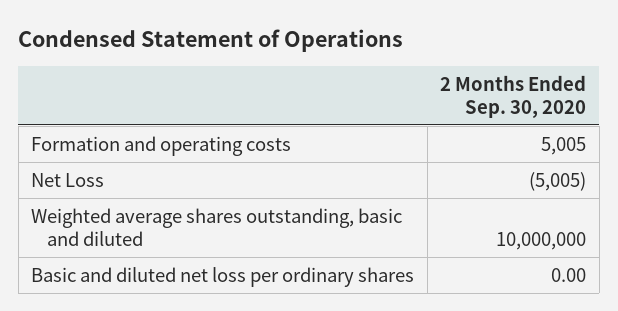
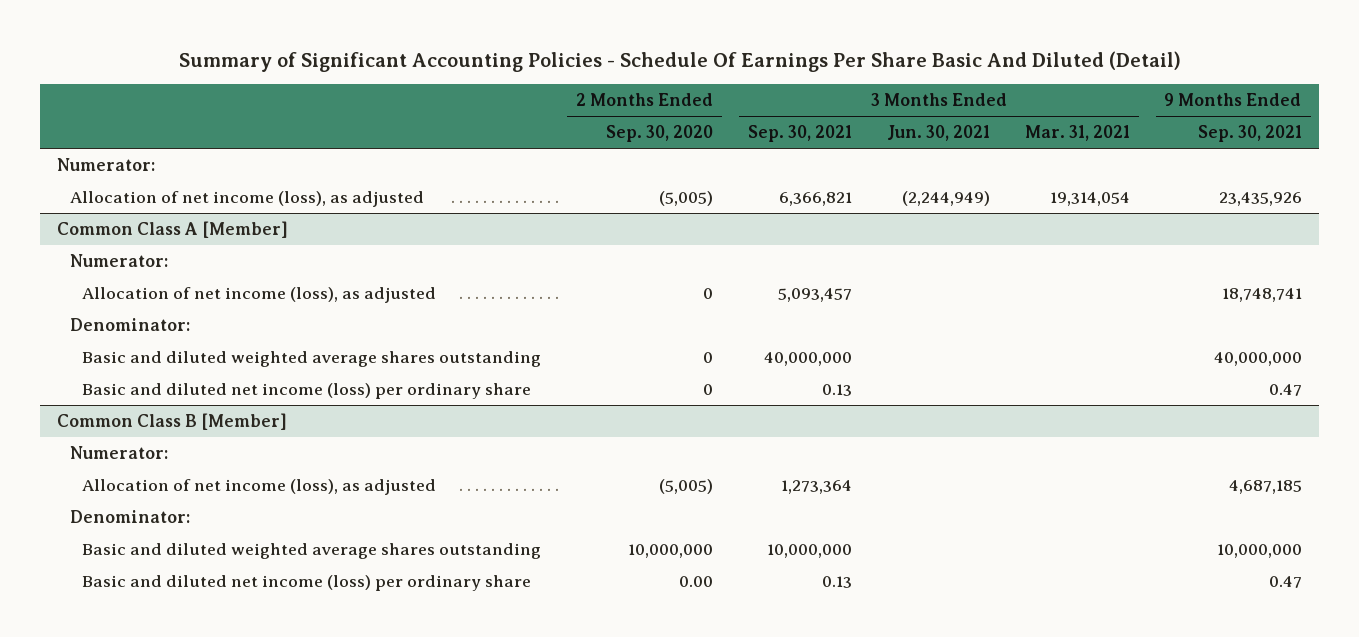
- Condensed Statement of Operations
+ Summary of Significant Accounting Policies - Schedule Of Earnings Per Share Basic And Diluted (Detail)
- | 2 Months Ended Sep. 30, 2020
+ | 2 Months Ended Sep. 30, 2020 | 3 Months Ended Sep. 30, 2021 | 3 Months Ended Jun. 30, 2021 | 3 Months Ended Mar. 31, 2021 | 9 Months Ended Sep. 30, 2021
- Formation and operating costs | 5,005
- Net Loss | (5,005)
- Weighted average shares outstanding, basic and diluted | 10,000,000
- Basic and diluted net loss per ordinary shares | 0.00
+ Numerator:
+ Allocation of net income (loss), as adjusted | (5,005) | 6,366,821 | (2,244,949) | 19,314,054 | 23,435,926
+ Common Class A [Member]
+ Numerator:
+ Allocation of net income (loss), as adjusted | 0 | 5,093,457 | | | 18,748,741
+ Denominator:
+ Basic and diluted weighted average shares outstanding | 0 | 40,000,000 | | | 40,000,000
+ Basic and diluted net income (loss) per ordinary share | 0 | 0.13 | | | 0.47
+ Common Class B [Member]
+ Numerator:
+ Allocation of net income (loss), as adjusted | (5,005) | 1,273,364 | | | 4,687,185
+ Denominator:
+ Basic and diluted weighted average shares outstanding | 10,000,000 | 10,000,000 | | | 10,000,000
+ Basic and diluted net income (loss) per ordinary share | 0.00 | 0.13 | | | 0.47

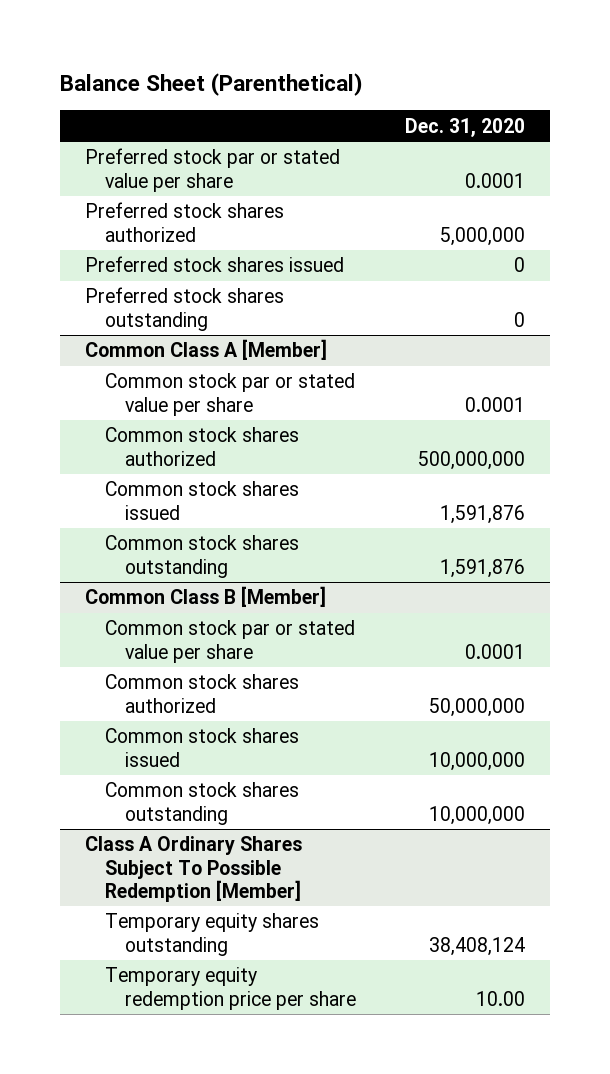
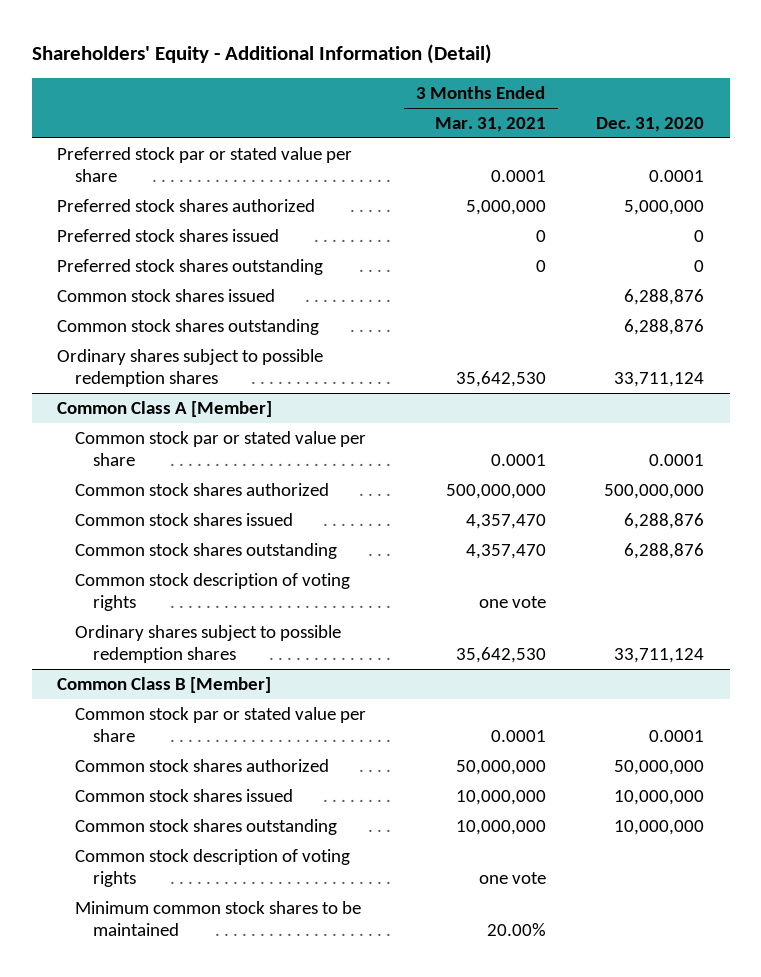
- Balance Sheet (Parenthetical)
+ Shareholders' Equity - Additional Information (Detail)
- | Dec. 31, 2020
+ | 3 Months Ended Mar. 31, 2021 | Dec. 31, 2020
+ Common stock shares issued | | 6,288,876
+ Common stock shares outstanding | | 6,288,876
+ Ordinary shares subject to possible redemption shares | 35,642,530 | 33,711,124
@ Common Class A [Member]
- Common stock shares issued | 1,591,876
- Common stock shares outstanding | 1,591,876
+ Common stock shares issued | 4,357,470 | 6,288,876
+ Common stock shares outstanding | 4,357,470 | 6,288,876
+ Common stock description of voting rights | one vote |
+ Ordinary shares subject to possible redemption shares | 35,642,530 | 33,711,124
- Class A Ordinary Shares Subject To Possible Redemption [Member]
- Temporary equity shares outstanding | 38,408,124
- Temporary equity redemption price per share | 10.00
@ Common Class B [Member]
+ Common stock description of voting rights | one vote |
+ Minimum common stock shares to be maintained | 20.00% |

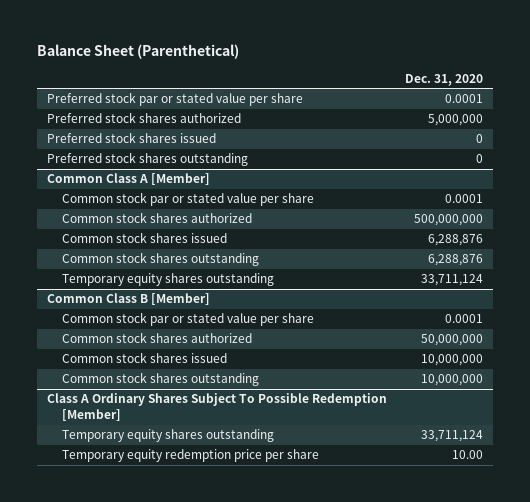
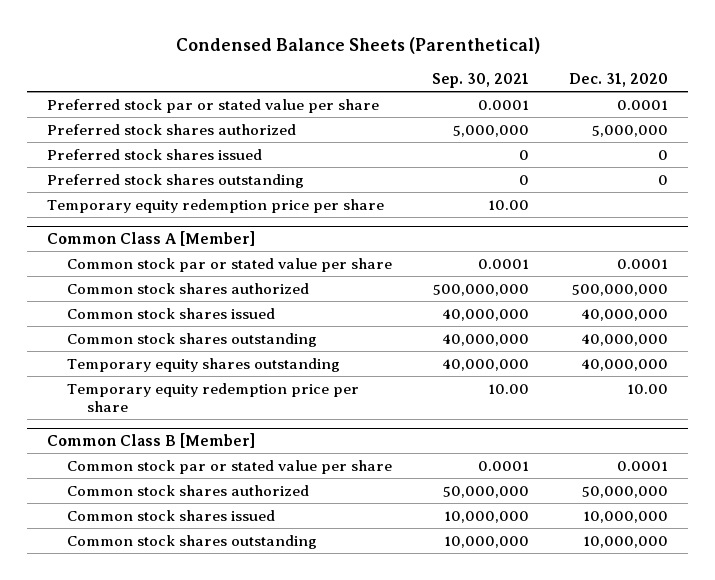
- Balance Sheet (Parenthetical)
+ Condensed Balance Sheets (Parenthetical)
- | Dec. 31, 2020
+ | Sep. 30, 2021 | Dec. 31, 2020
+ Temporary equity redemption price per share | 10.00 |
@ Common Class A [Member]
- Common stock shares issued | 6,288,876
- Common stock shares outstanding | 6,288,876
- Temporary equity shares outstanding | 33,711,124
+ Common stock shares issued | 40,000,000 | 40,000,000
+ Common stock shares outstanding | 40,000,000 | 40,000,000
+ Temporary equity shares outstanding | 40,000,000 | 40,000,000
+ Temporary equity redemption price per share | 10.00 | 10.00
- Class A Ordinary Shares Subject To Possible Redemption [Member]
- Temporary equity shares outstanding | 33,711,124
- Temporary equity redemption price per share | 10.00

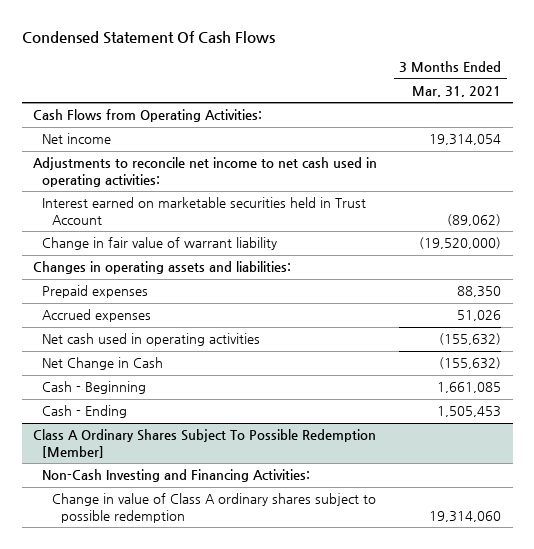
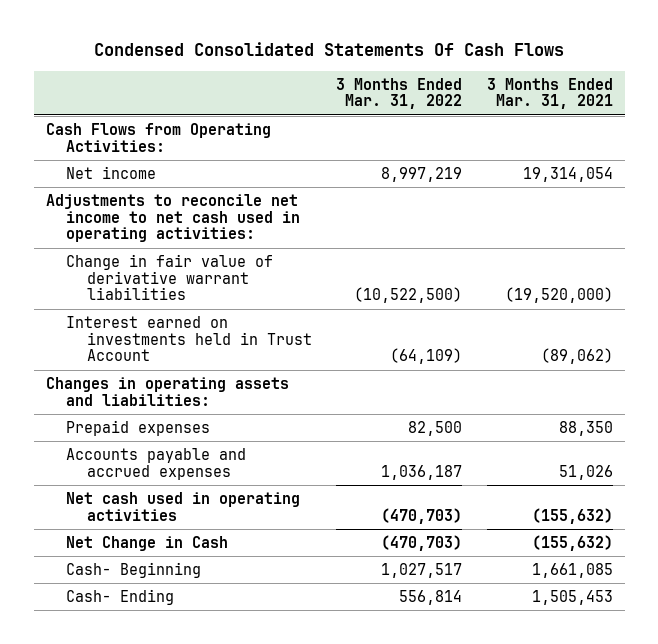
- Condensed Statement Of Cash Flows
+ Condensed Consolidated Statements Of Cash Flows
- | 3 Months Ended Mar. 31, 2021
+ | 3 Months Ended Mar. 31, 2022 | 3 Months Ended Mar. 31, 2021
- Interest earned on marketable securities held in Trust Account | (89,062)
- Change in fair value of warrant liability | (19,520,000)
+ Change in fair value of derivative warrant liabilities | (10,522,500) | (19,520,000)
+ Interest earned on investments held in Trust Account | (64,109) | (89,062)
- Accrued expenses | 51,026
+ Accounts payable and accrued expenses | 1,036,187 | 51,026
- Cash - Beginning | 1,661,085
- Cash - Ending | 1,505,453
- Class A Ordinary Shares Subject To Possible Redemption [Member]
- Non-Cash Investing and Financing Activities:
- Change in value of Class A ordinary shares subject to possible redemption | 19,314,060
+ Cash- Beginning | 1,027,517 | 1,661,085
+ Cash- Ending | 556,814 | 1,505,453

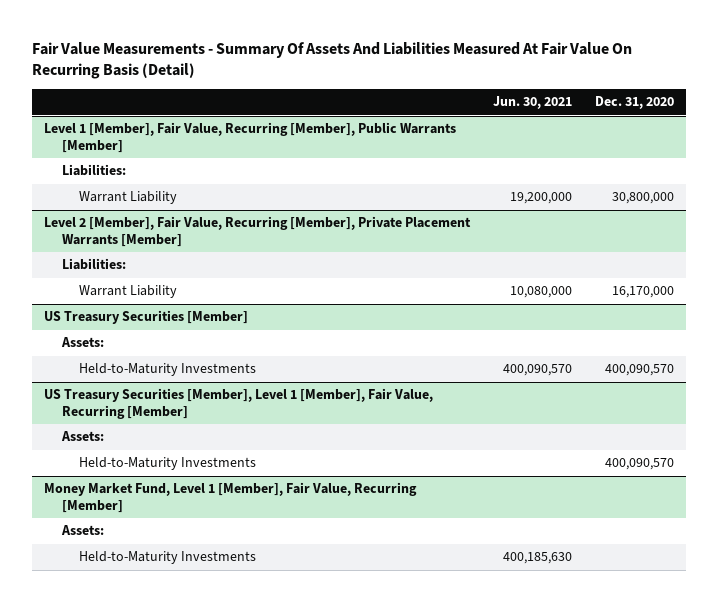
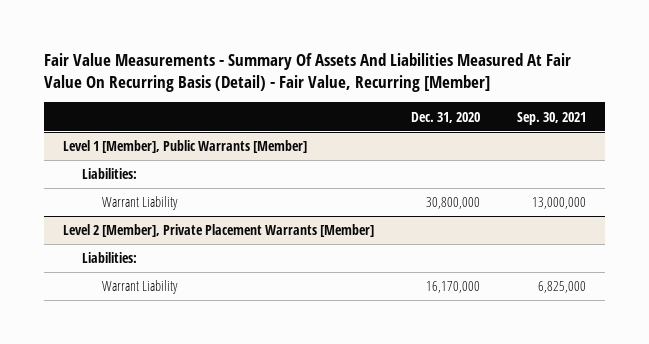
- Fair Value Measurements - Summary Of Assets And Liabilities Measured At Fair Value On Recurring Basis (Detail)
+ Fair Value Measurements - Summary Of Assets And Liabilities Measured At Fair Value On Recurring Basis (Detail) - Fair Value, Recurring [Member]
- | Jun. 30, 2021 | Dec. 31, 2020
+ | Dec. 31, 2020 | Sep. 30, 2021
- Level 1 [Member], Fair Value, Recurring [Member], Public Warrants [Member]
+ Level 1 [Member], Public Warrants [Member]
- Level 2 [Member], Fair Value, Recurring [Member], Private Placement Warrants [Member]
+ Level 2 [Member], Private Placement Warrants [Member]
- US Treasury Securities [Member]
- Assets:
- Held-to-Maturity Investments | 400,090,570 | 400,090,570
- US Treasury Securities [Member], Level 1 [Member], Fair Value, Recurring [Member]
- Assets:
- Held-to-Maturity Investments | | 400,090,570
- Money Market Fund, Level 1 [Member], Fair Value, Recurring [Member]
- Assets:
- Held-to-Maturity Investments | 400,185,630 |

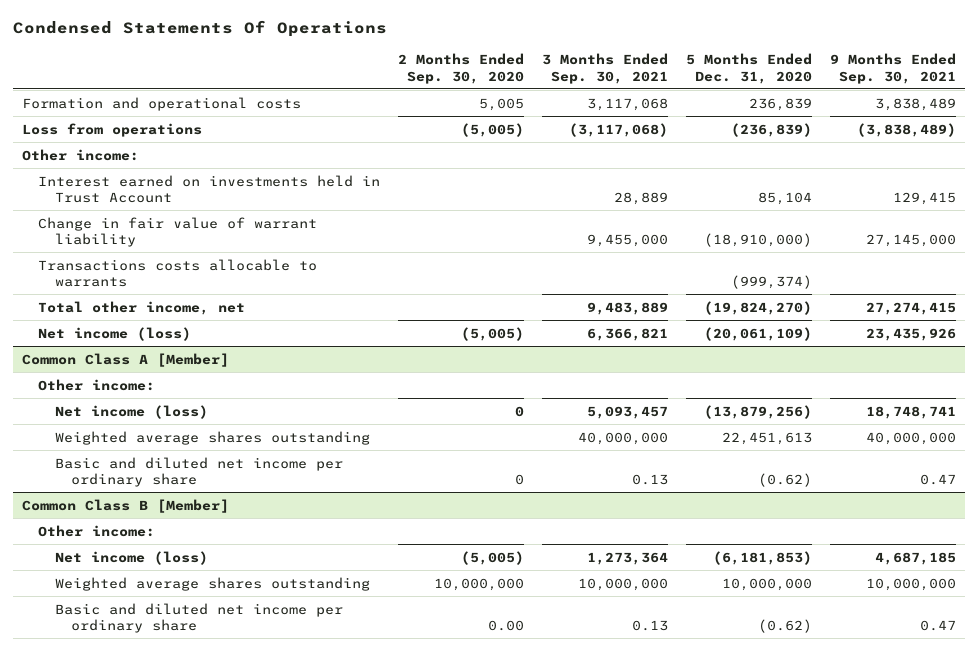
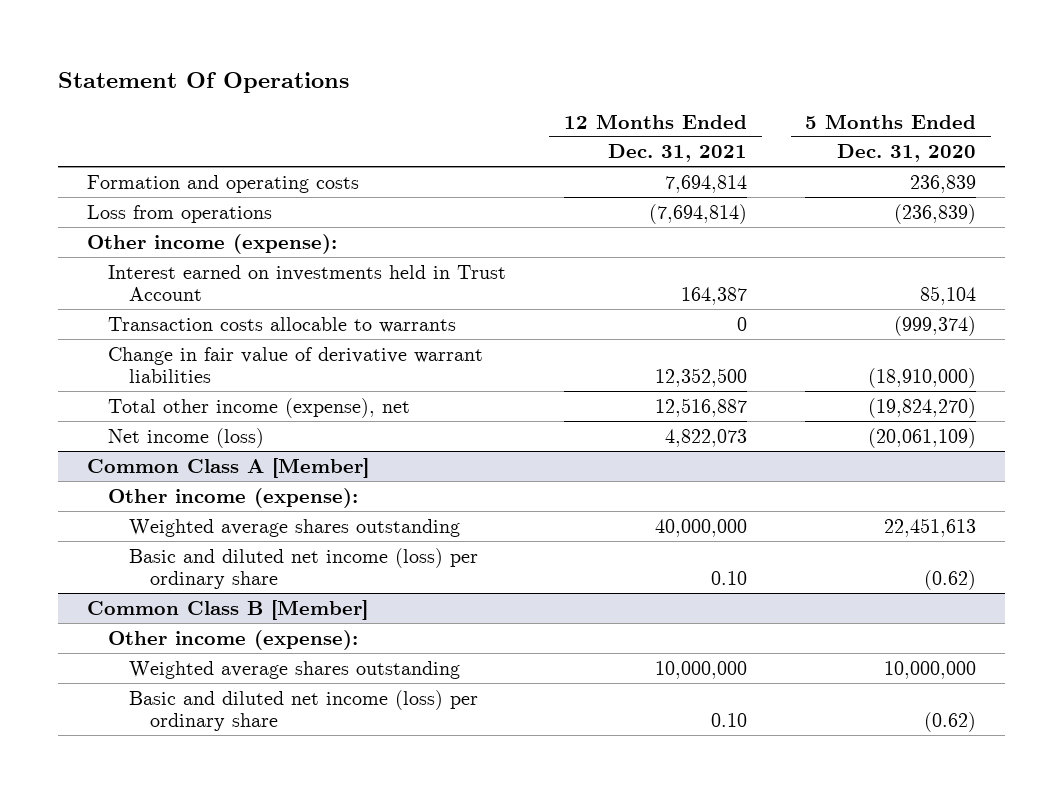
- Condensed Statements Of Operations
+ Statement Of Operations
- | 2 Months Ended Sep. 30, 2020 | 3 Months Ended Sep. 30, 2021 | 5 Months Ended Dec. 31, 2020 | 9 Months Ended Sep. 30, 2021
+ | 12 Months Ended Dec. 31, 2021 | 5 Months Ended Dec. 31, 2020
- Formation and operational costs | 5,005 | 3,117,068 | 236,839 | 3,838,489
+ Formation and operating costs | 7,694,814 | 236,839
- Other income:
+ Other income (expense):
- Change in fair value of warrant liability | | 9,455,000 | (18,910,000) | 27,145,000
- Transactions costs allocable to warrants | | | (999,374) |
- Total other income, net | | 9,483,889 | (19,824,270) | 27,274,415
+ Transaction costs allocable to warrants | 0 | (999,374)
+ Change in fair value of derivative warrant liabilities | 12,352,500 | (18,910,000)
+ Total other income (expense), net | 12,516,887 | (19,824,270)
@ Common Class A [Member]
- Other income:
- Net income (loss) | 0 | 5,093,457 | (13,879,256) | 18,748,741
+ Other income (expense):
- Basic and diluted net income per ordinary share | 0 | 0.13 | (0.62) | 0.47
+ Basic and diluted net income (loss) per ordinary share | 0.10 | (0.62)
@ Common Class B [Member]
- Other income:
- Net income (loss) | (5,005) | 1,273,364 | (6,181,853) | 4,687,185
+ Other income (expense):
- Basic and diluted net income per ordinary share | 0.00 | 0.13 | (0.62) | 0.47
+ Basic and diluted net income (loss) per ordinary share | 0.10 | (0.62)

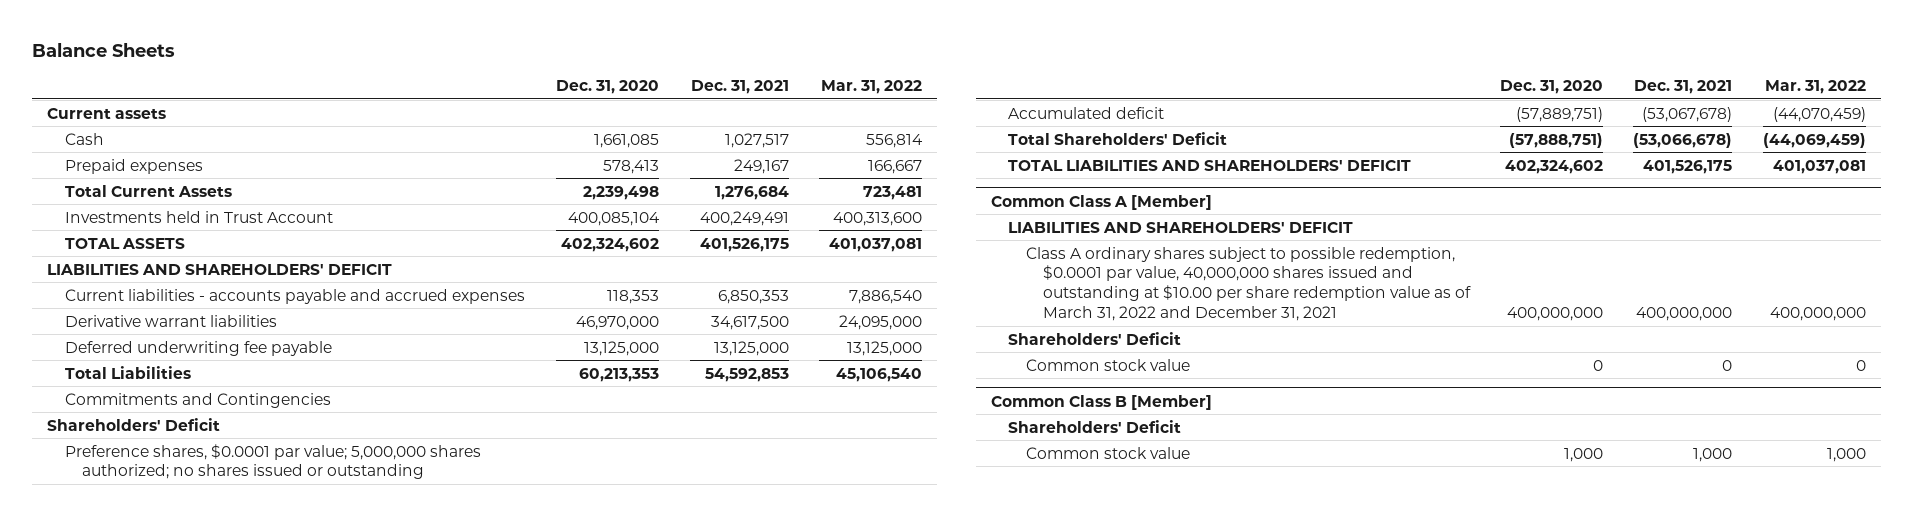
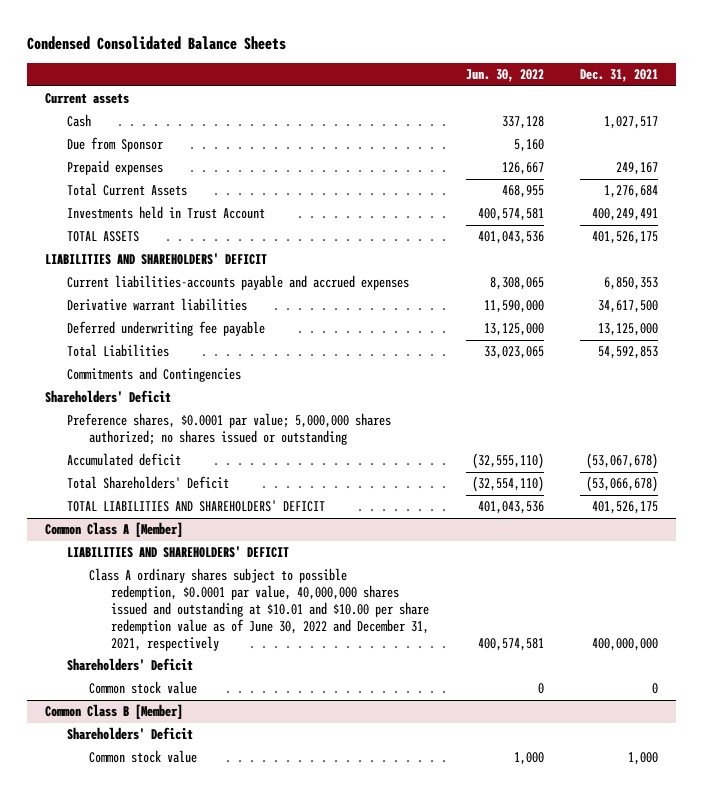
- Balance Sheets
+ Condensed Consolidated Balance Sheets
- | Dec. 31, 2020 | Dec. 31, 2021 | Mar. 31, 2022
+ | Jun. 30, 2022 | Dec. 31, 2021
+ Due from Sponsor | 5,160 |
- Current liabilities - accounts payable and accrued expenses | 118,353 | 6,850,353 | 7,886,540
+ Current liabilities-accounts payable and accrued expenses | 8,308,065 | 6,850,353
@ Common Class A [Member]
- Class A ordinary shares subject to possible redemption, $0.0001 par value, 40,000,000 shares issued and outstanding at $10.00 per share redemption value as of March 31, 2022 and December 31, 2021 | 400,000,000 | 400,000,000 | 400,000,000
+ Class A ordinary shares subject to possible redemption, $0.0001 par value, 40,000,000 shares issued and outstanding at $10.01 and $10.00 per share redemption value as of June 30, 2022 and December 31, 2021, respectively | 400,574,581 | 400,000,000

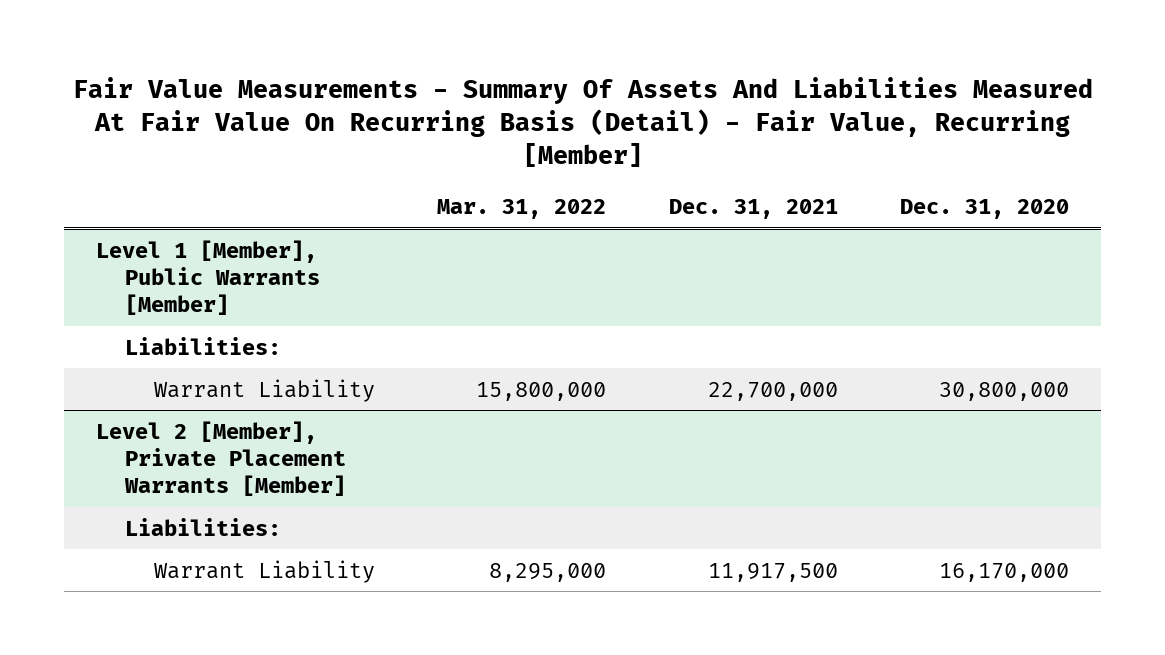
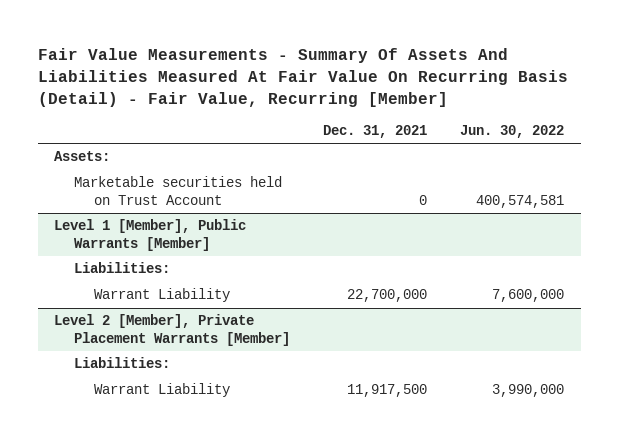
- | Mar. 31, 2022 | Dec. 31, 2021 | Dec. 31, 2020
+ | Dec. 31, 2021 | Jun. 30, 2022
+ Assets:
+ Marketable securities held on Trust Account | 0 | 400,574,581

